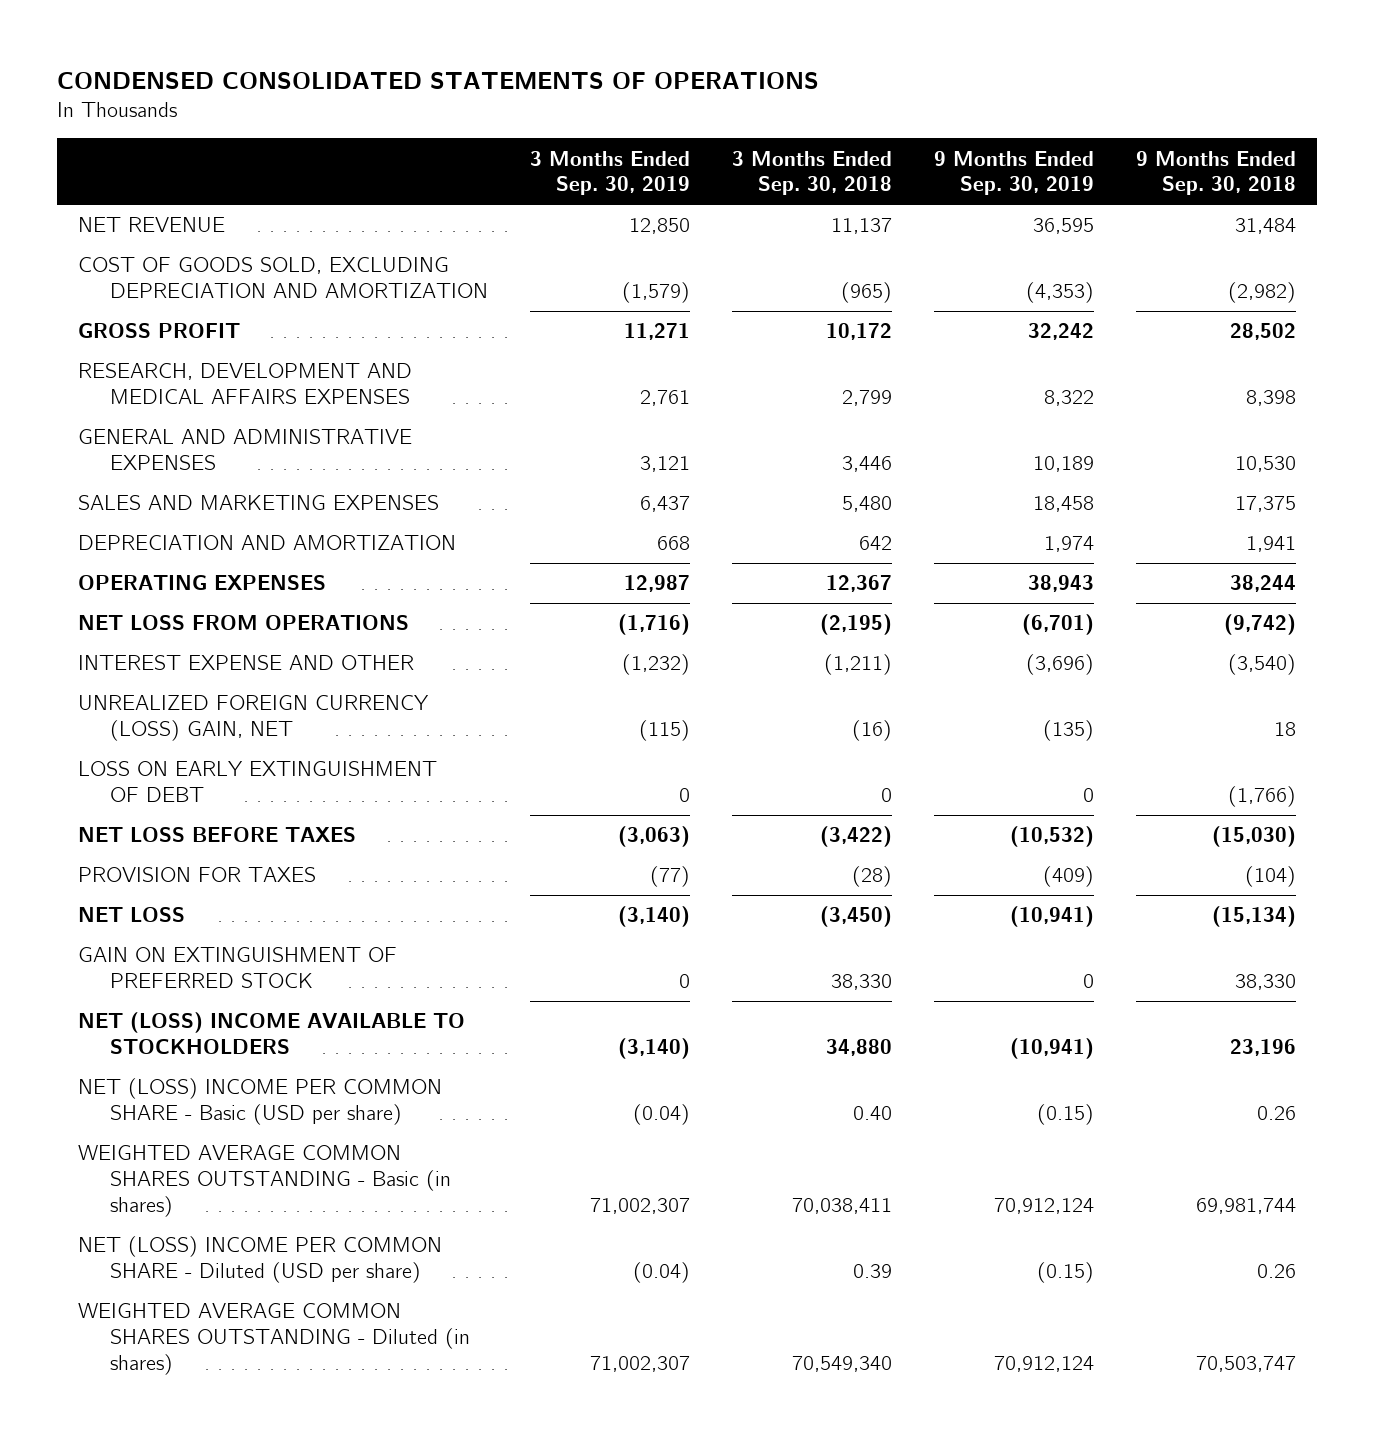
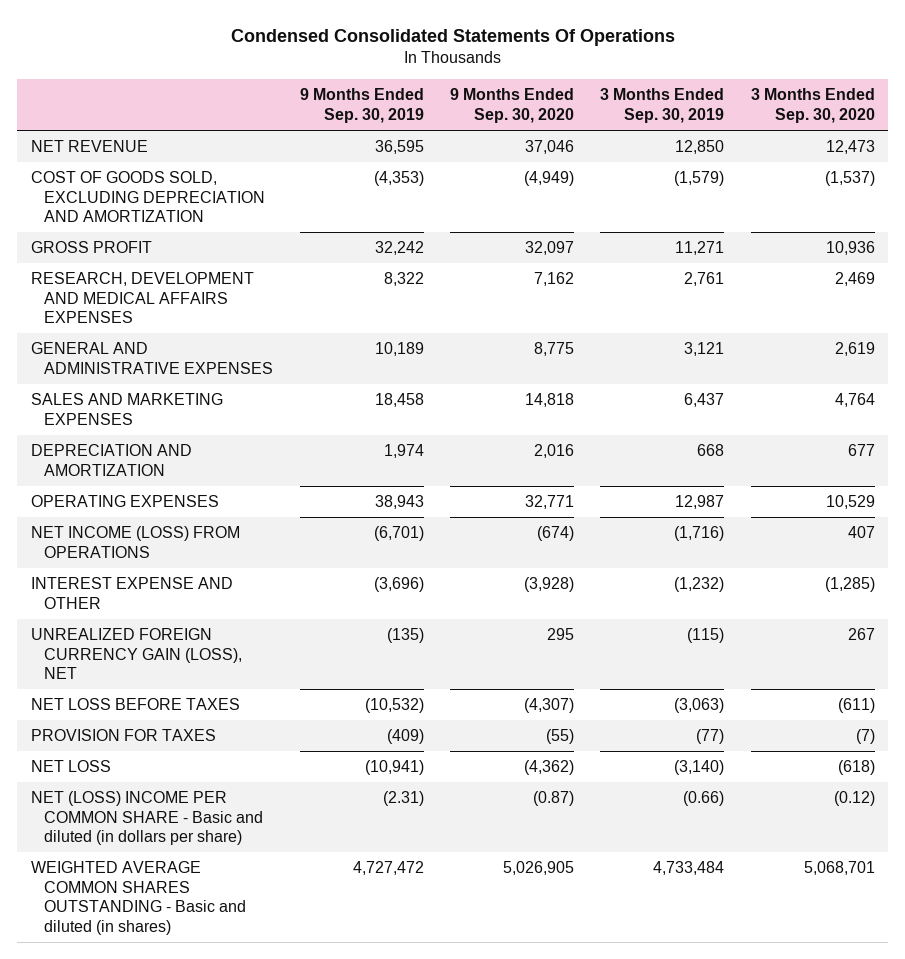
- CONDENSED CONSOLIDATED STATEMENTS OF OPERATIONS
+ Condensed Consolidated Statements Of Operations
- | 3 Months Ended Sep. 30, 2019 | 3 Months Ended Sep. 30, 2018 | 9 Months Ended Sep. 30, 2019 | 9 Months Ended Sep. 30, 2018
+ | 9 Months Ended Sep. 30, 2019 | 9 Months Ended Sep. 30, 2020 | 3 Months Ended Sep. 30, 2019 | 3 Months Ended Sep. 30, 2020
- NET LOSS FROM OPERATIONS | (1,716) | (2,195) | (6,701) | (9,742)
+ NET INCOME (LOSS) FROM OPERATIONS | (6,701) | (674) | (1,716) | 407
- UNREALIZED FOREIGN CURRENCY (LOSS) GAIN, NET | (115) | (16) | (135) | 18
- LOSS ON EARLY EXTINGUISHMENT OF DEBT | 0 | 0 | 0 | (1,766)
+ UNREALIZED FOREIGN CURRENCY GAIN (LOSS), NET | (135) | 295 | (115) | 267
- GAIN ON EXTINGUISHMENT OF PREFERRED STOCK | 0 | 38,330 | 0 | 38,330
- NET (LOSS) INCOME AVAILABLE TO STOCKHOLDERS | (3,140) | 34,880 | (10,941) | 23,196
- NET (LOSS) INCOME PER COMMON SHARE - Basic (USD per share) | (0.04) | 0.40 | (0.15) | 0.26
- WEIGHTED AVERAGE COMMON SHARES OUTSTANDING - Basic (in shares) | 71,002,307 | 70,038,411 | 70,912,124 | 69,981,744
- NET (LOSS) INCOME PER COMMON SHARE - Diluted (USD per share) | (0.04) | 0.39 | (0.15) | 0.26
- WEIGHTED AVERAGE COMMON SHARES OUTSTANDING - Diluted (in shares) | 71,002,307 | 70,549,340 | 70,912,124 | 70,503,747
+ NET (LOSS) INCOME PER COMMON SHARE - Basic and diluted (in dollars per share) | (2.31) | (0.87) | (0.66) | (0.12)
+ WEIGHTED AVERAGE COMMON SHARES OUTSTANDING - Basic and diluted (in shares) | 4,727,472 | 5,026,905 | 4,733,484 | 5,068,701

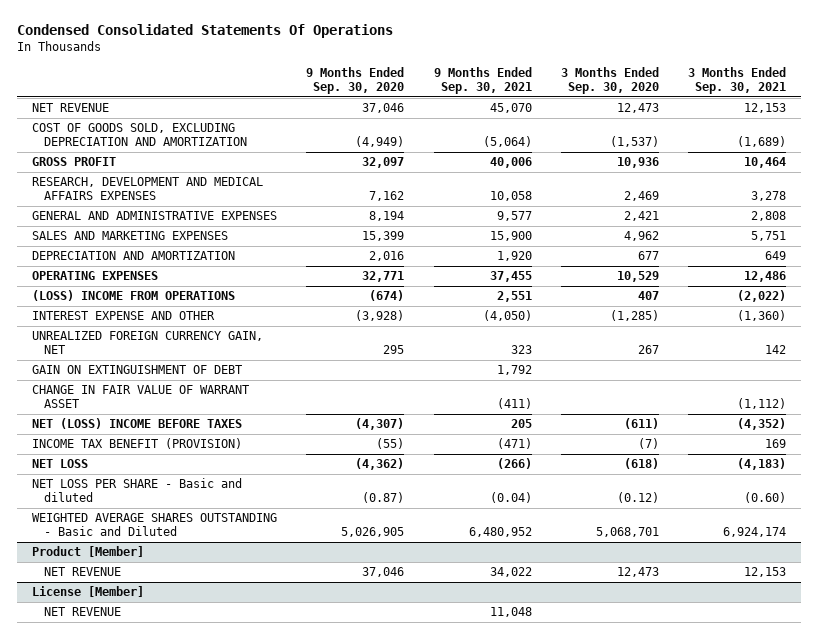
- | 9 Months Ended Sep. 30, 2019 | 9 Months Ended Sep. 30, 2020 | 3 Months Ended Sep. 30, 2019 | 3 Months Ended Sep. 30, 2020
+ | 9 Months Ended Sep. 30, 2020 | 9 Months Ended Sep. 30, 2021 | 3 Months Ended Sep. 30, 2020 | 3 Months Ended Sep. 30, 2021
- GENERAL AND ADMINISTRATIVE EXPENSES | 10,189 | 8,775 | 3,121 | 2,619
- SALES AND MARKETING EXPENSES | 18,458 | 14,818 | 6,437 | 4,764
+ GENERAL AND ADMINISTRATIVE EXPENSES | 8,194 | 9,577 | 2,421 | 2,808
+ SALES AND MARKETING EXPENSES | 15,399 | 15,900 | 4,962 | 5,751
- NET INCOME (LOSS) FROM OPERATIONS | (6,701) | (674) | (1,716) | 407
+ (LOSS) INCOME FROM OPERATIONS | (674) | 2,551 | 407 | (2,022)
- UNREALIZED FOREIGN CURRENCY GAIN (LOSS), NET | (135) | 295 | (115) | 267
- NET LOSS BEFORE TAXES | (10,532) | (4,307) | (3,063) | (611)
- PROVISION FOR TAXES | (409) | (55) | (77) | (7)
+ UNREALIZED FOREIGN CURRENCY GAIN, NET | 295 | 323 | 267 | 142
+ GAIN ON EXTINGUISHMENT OF DEBT | | 1,792 | |
+ CHANGE IN FAIR VALUE OF WARRANT ASSET | | (411) | | (1,112)
+ NET (LOSS) INCOME BEFORE TAXES | (4,307) | 205 | (611) | (4,352)
+ INCOME TAX BENEFIT (PROVISION) | (55) | (471) | (7) | 169
- NET (LOSS) INCOME PER COMMON SHARE - Basic and diluted (in dollars per share) | (2.31) | (0.87) | (0.66) | (0.12)
- WEIGHTED AVERAGE COMMON SHARES OUTSTANDING - Basic and diluted (in shares) | 4,727,472 | 5,026,905 | 4,733,484 | 5,068,701
+ NET LOSS PER SHARE - Basic and diluted | (0.87) | (0.04) | (0.12) | (0.60)
+ WEIGHTED AVERAGE SHARES OUTSTANDING - Basic and Diluted | 5,026,905 | 6,480,952 | 5,068,701 | 6,924,174
+ Product [Member]
+ NET REVENUE | 37,046 | 34,022 | 12,473 | 12,153
+ License [Member]
+ NET REVENUE | | 11,048 | |

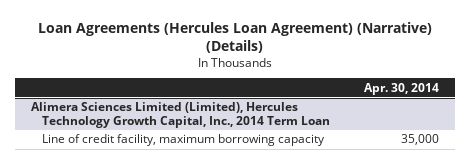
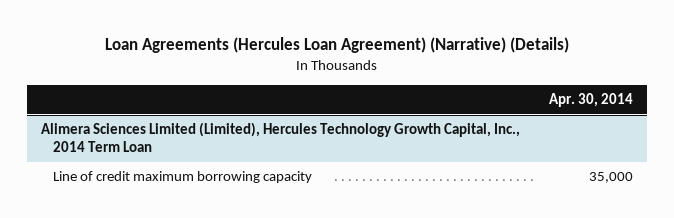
@ Alimera Sciences Limited (Limited), Hercules Technology Growth Capital, Inc., 2014 Term Loan
- Line of credit facility, maximum borrowing capacity | 35,000
+ Line of credit maximum borrowing capacity | 35,000

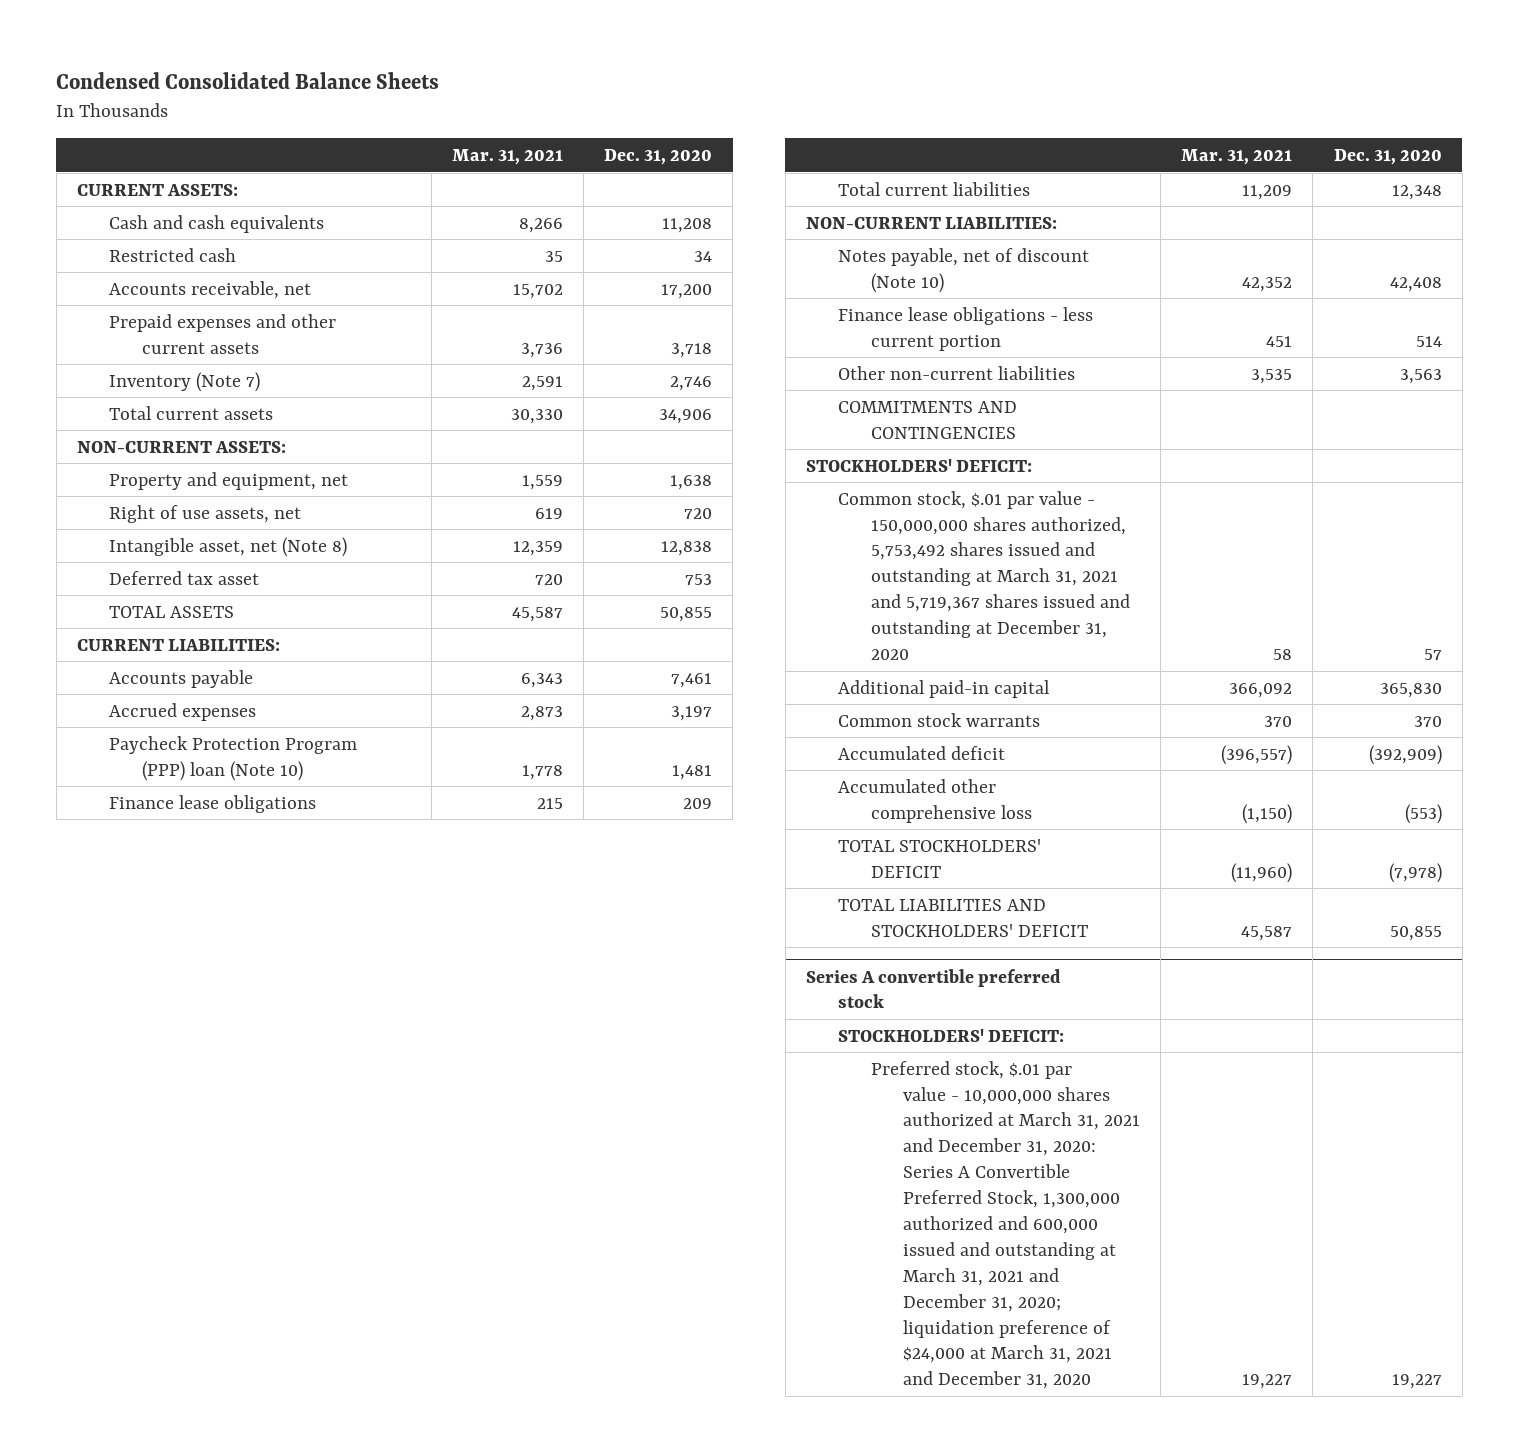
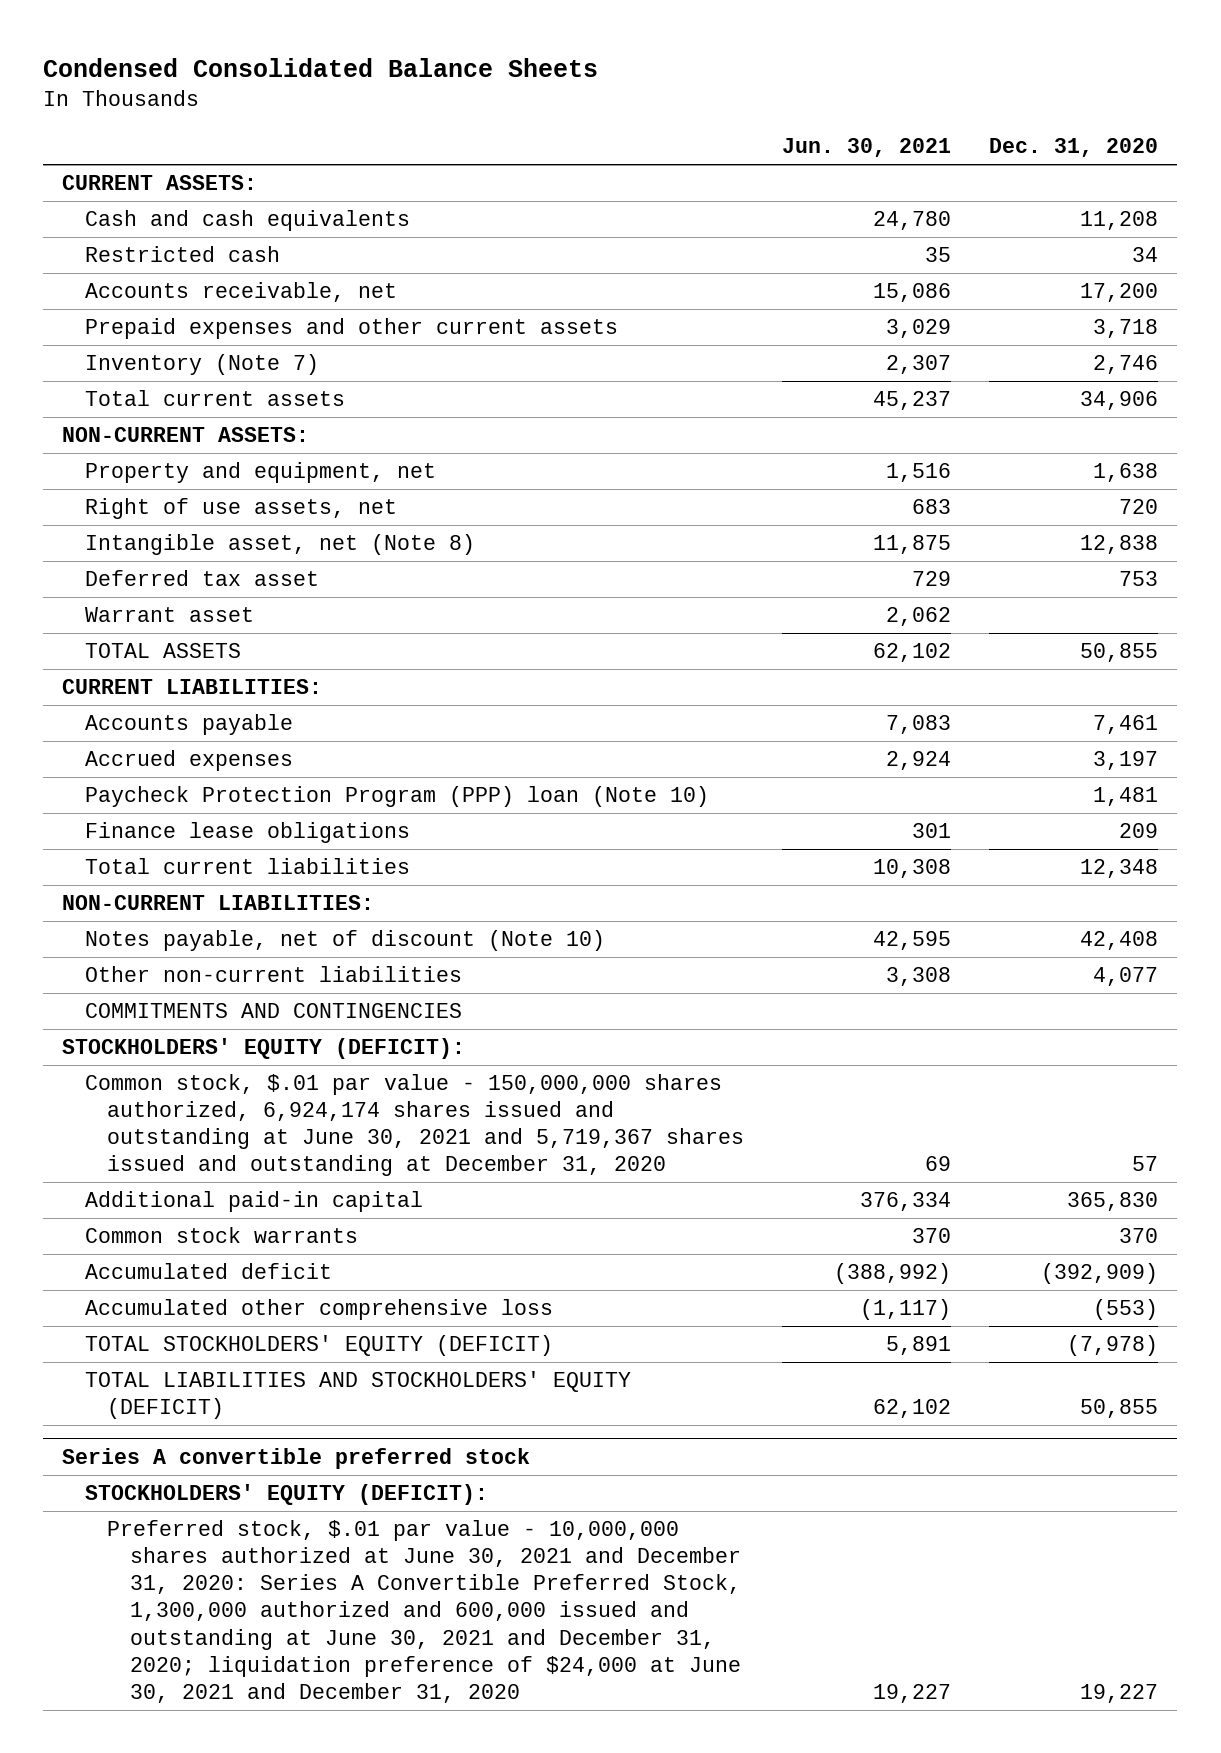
- | Mar. 31, 2021 | Dec. 31, 2020
+ | Jun. 30, 2021 | Dec. 31, 2020
+ Warrant asset | 2,062 |
- Finance lease obligations - less current portion | 451 | 514
- Other non-current liabilities | 3,535 | 3,563
+ Other non-current liabilities | 3,308 | 4,077
- STOCKHOLDERS' DEFICIT:
- Common stock, $.01 par value - 150,000,000 shares authorized, 5,753,492 shares issued and outstanding at March 31, 2021 and 5,719,367 shares issued and outstanding at December 31, 2020 | 58 | 57
+ STOCKHOLDERS' EQUITY (DEFICIT):
+ Common stock, $.01 par value - 150,000,000 shares authorized, 6,924,174 shares issued and outstanding at June 30, 2021 and 5,719,367 shares issued and outstanding at December 31, 2020 | 69 | 57
- TOTAL STOCKHOLDERS' DEFICIT | (11,960) | (7,978)
- TOTAL LIABILITIES AND STOCKHOLDERS' DEFICIT | 45,587 | 50,855
+ TOTAL STOCKHOLDERS' EQUITY (DEFICIT) | 5,891 | (7,978)
+ TOTAL LIABILITIES AND STOCKHOLDERS' EQUITY (DEFICIT) | 62,102 | 50,855
@ Series A convertible preferred stock
- STOCKHOLDERS' DEFICIT:
- Preferred stock, $.01 par value - 10,000,000 shares authorized at March 31, 2021 and December 31, 2020: Series A Convertible Preferred Stock, 1,300,000 authorized and 600,000 issued and outstanding at March 31, 2021 and December 31, 2020; liquidation preference of $24,000 at March 31, 2021 and December 31, 2020 | 19,227 | 19,227
+ STOCKHOLDERS' EQUITY (DEFICIT):
+ Preferred stock, $.01 par value - 10,000,000 shares authorized at June 30, 2021 and December 31, 2020: Series A Convertible Preferred Stock, 1,300,000 authorized and 600,000 issued and outstanding at June 30, 2021 and December 31, 2020; liquidation preference of $24,000 at June 30, 2021 and December 31, 2020 | 19,227 | 19,227

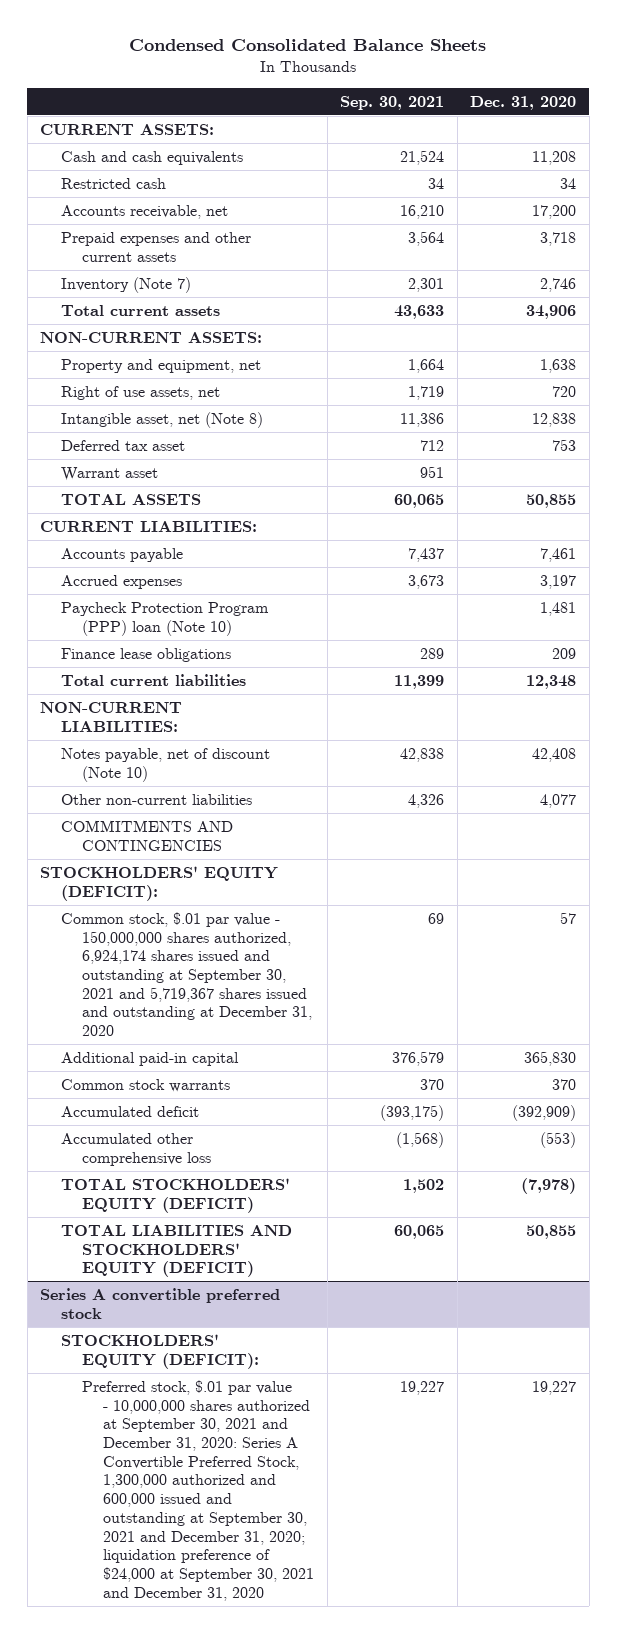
- | Jun. 30, 2021 | Dec. 31, 2020
+ | Sep. 30, 2021 | Dec. 31, 2020
- Common stock, $.01 par value - 150,000,000 shares authorized, 6,924,174 shares issued and outstanding at June 30, 2021 and 5,719,367 shares issued and outstanding at December 31, 2020 | 69 | 57
+ Common stock, $.01 par value - 150,000,000 shares authorized, 6,924,174 shares issued and outstanding at September 30, 2021 and 5,719,367 shares issued and outstanding at December 31, 2020 | 69 | 57
@ Series A convertible preferred stock
- Preferred stock, $.01 par value - 10,000,000 shares authorized at June 30, 2021 and December 31, 2020: Series A Convertible Preferred Stock, 1,300,000 authorized and 600,000 issued and outstanding at June 30, 2021 and December 31, 2020; liquidation preference of $24,000 at June 30, 2021 and December 31, 2020 | 19,227 | 19,227
+ Preferred stock, $.01 par value - 10,000,000 shares authorized at September 30, 2021 and December 31, 2020: Series A Convertible Preferred Stock, 1,300,000 authorized and 600,000 issued and outstanding at September 30, 2021 and December 31, 2020; liquidation preference of $24,000 at September 30, 2021 and December 31, 2020 | 19,227 | 19,227

